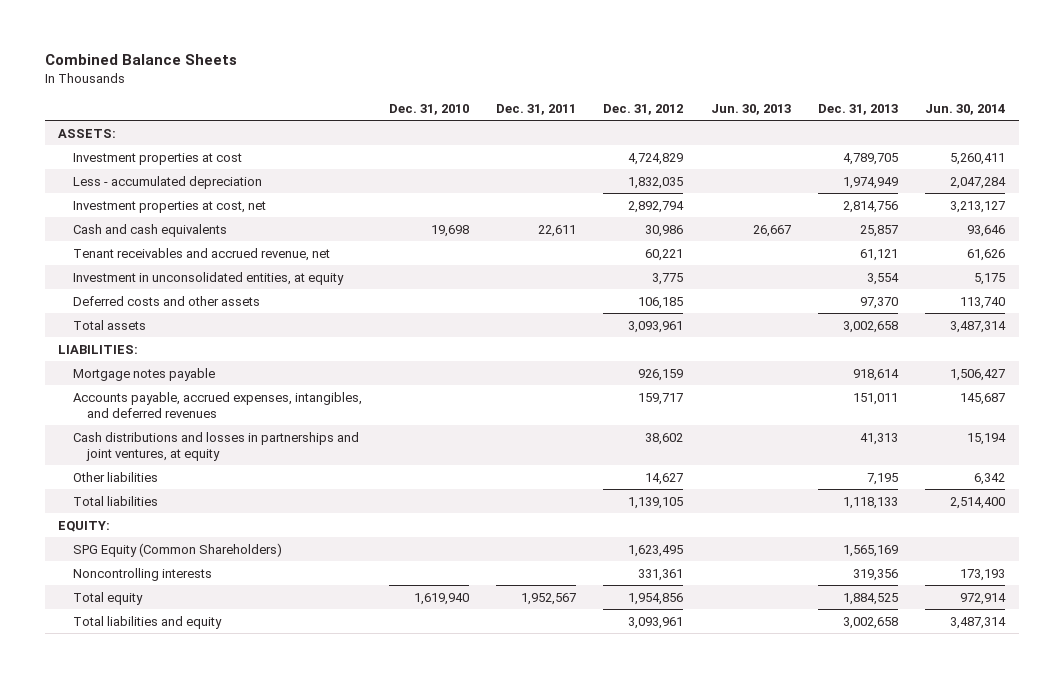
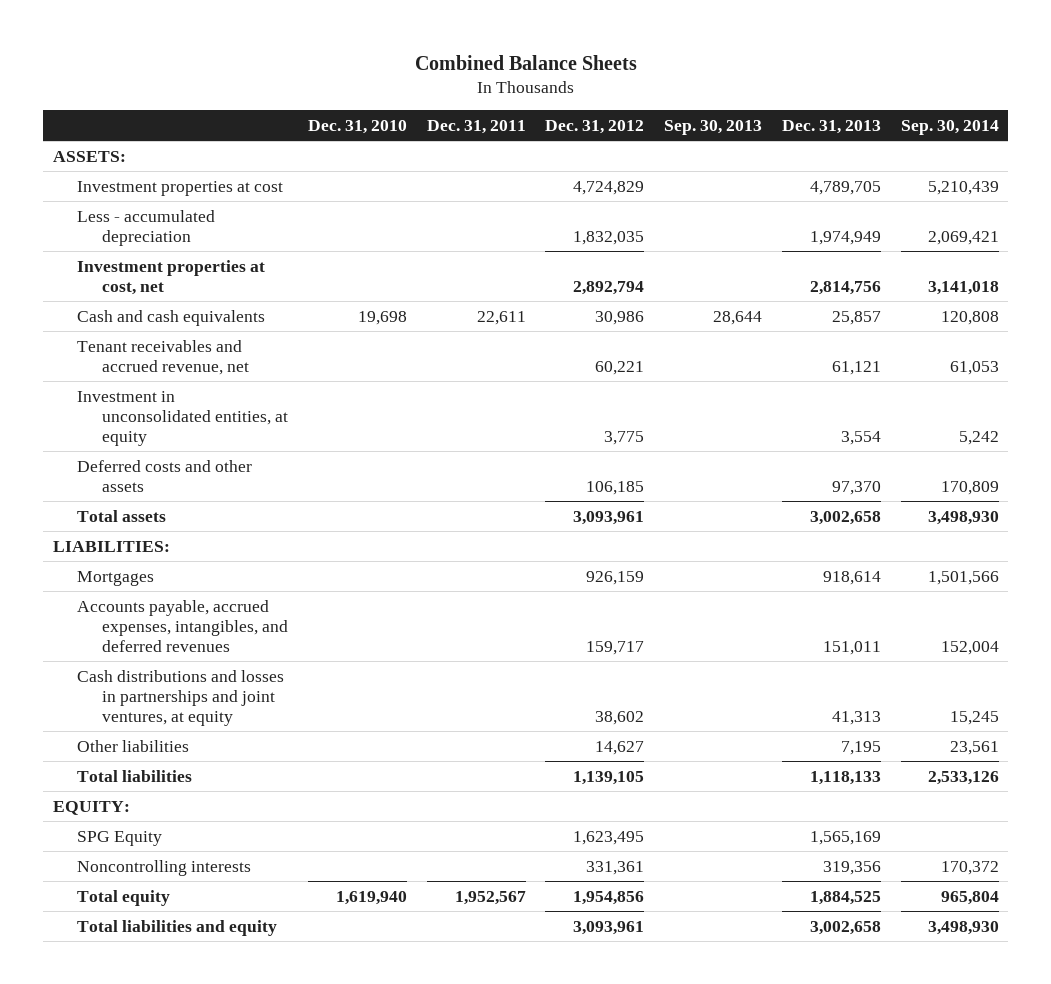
- | Dec. 31, 2010 | Dec. 31, 2011 | Dec. 31, 2012 | Jun. 30, 2013 | Dec. 31, 2013 | Jun. 30, 2014
+ | Dec. 31, 2010 | Dec. 31, 2011 | Dec. 31, 2012 | Sep. 30, 2013 | Dec. 31, 2013 | Sep. 30, 2014
- Mortgage notes payable | | | 926,159 | | 918,614 | 1,506,427
+ Mortgages | | | 926,159 | | 918,614 | 1,501,566
- SPG Equity (Common Shareholders) | | | 1,623,495 | | 1,565,169 |
+ SPG Equity | | | 1,623,495 | | 1,565,169 |

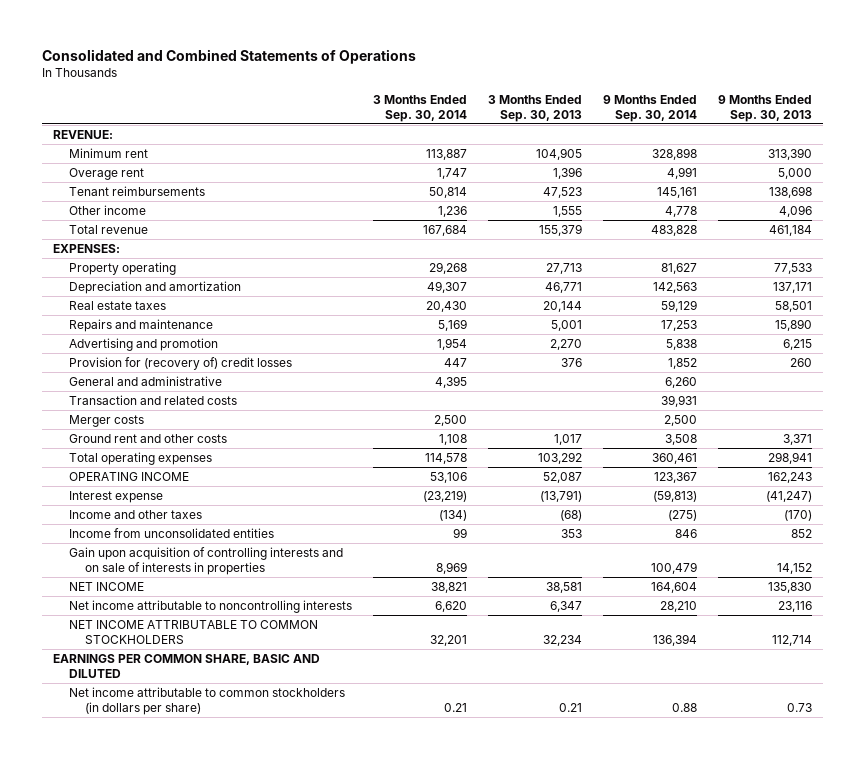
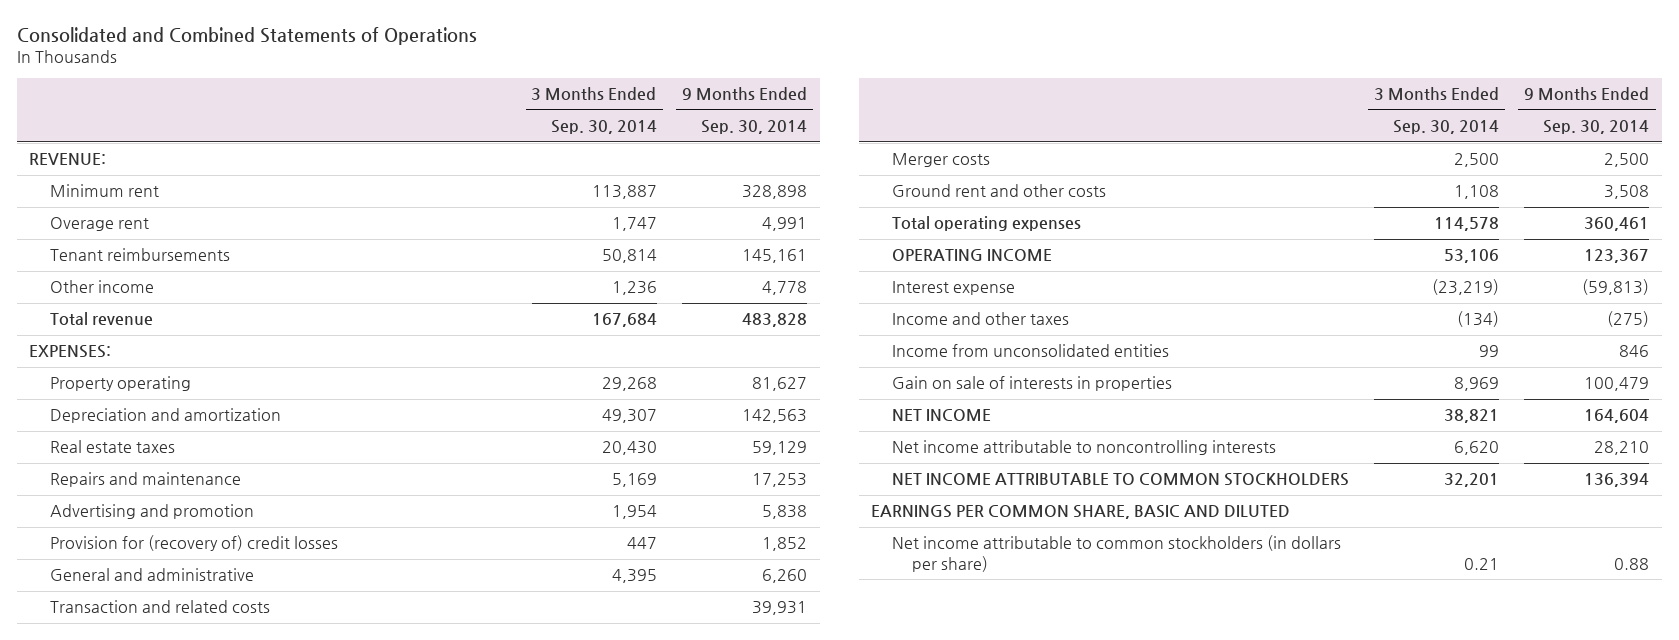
- | 3 Months Ended Sep. 30, 2014 | 3 Months Ended Sep. 30, 2013 | 9 Months Ended Sep. 30, 2014 | 9 Months Ended Sep. 30, 2013
+ | 3 Months Ended Sep. 30, 2014 | 9 Months Ended Sep. 30, 2014
- Gain upon acquisition of controlling interests and on sale of interests in properties | 8,969 | | 100,479 | 14,152
+ Gain on sale of interests in properties | 8,969 | 100,479

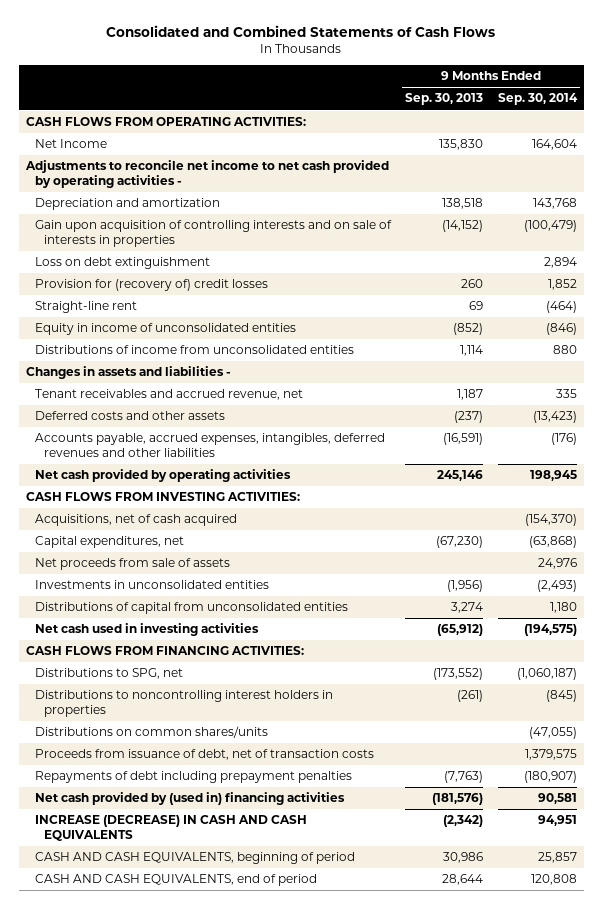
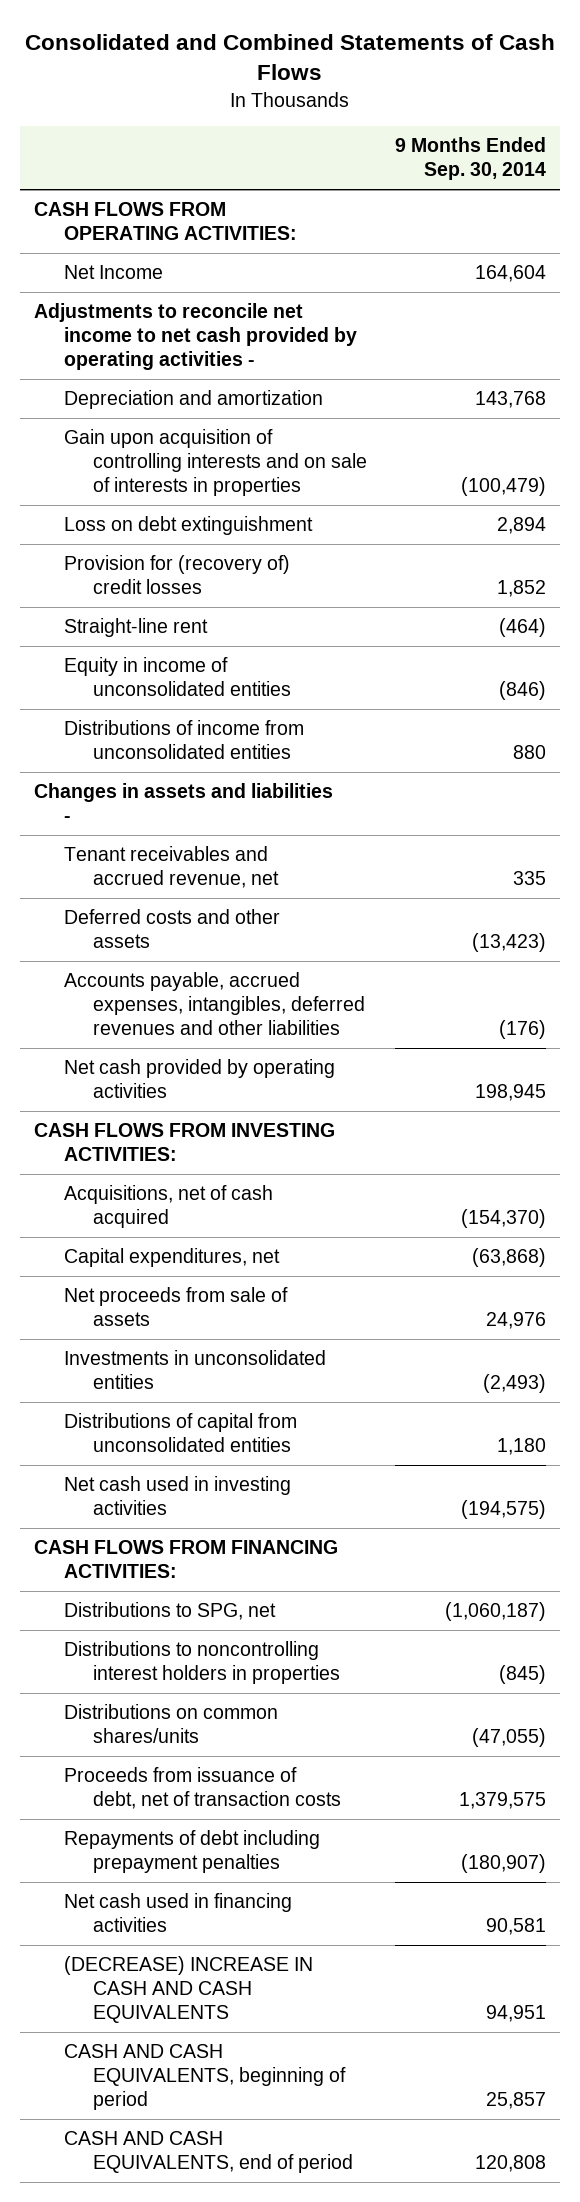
- | 9 Months Ended Sep. 30, 2013 | 9 Months Ended Sep. 30, 2014
+ | 9 Months Ended Sep. 30, 2014
- Net cash provided by (used in) financing activities | (181,576) | 90,581
- INCREASE (DECREASE) IN CASH AND CASH EQUIVALENTS | (2,342) | 94,951
+ Net cash used in financing activities | 90,581
+ (DECREASE) INCREASE IN CASH AND CASH EQUIVALENTS | 94,951

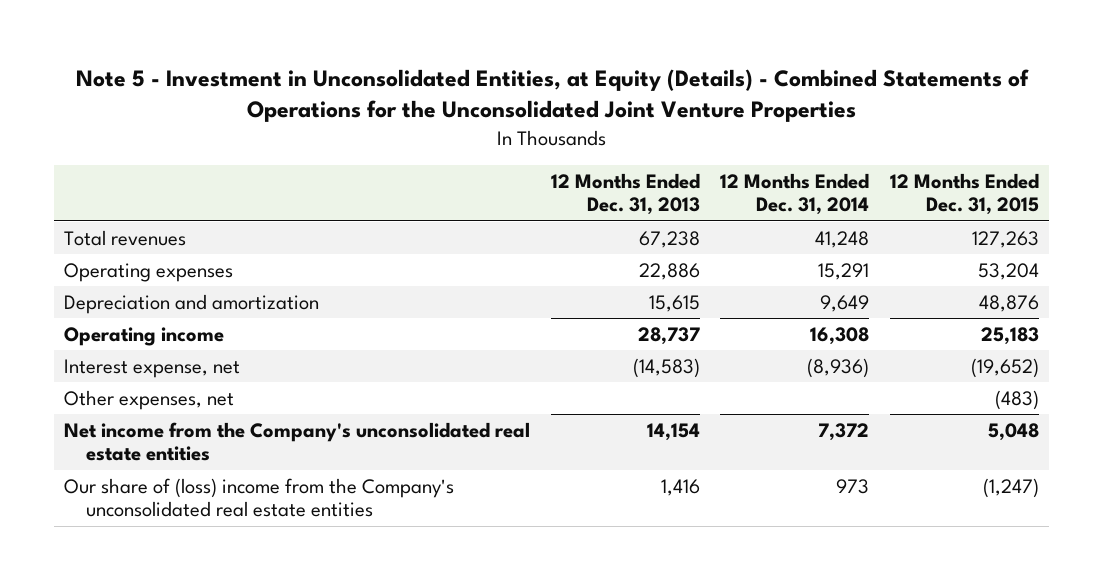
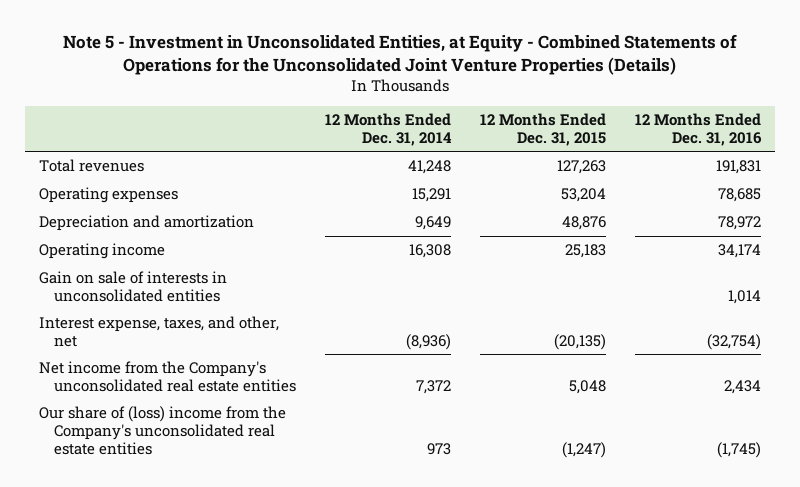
- Note 5 - Investment in Unconsolidated Entities, at Equity (Details) - Combined Statements of Operations for the Unconsolidated Joint Venture Properties
+ Note 5 - Investment in Unconsolidated Entities, at Equity - Combined Statements of Operations for the Unconsolidated Joint Venture Properties (Details)
- | 12 Months Ended Dec. 31, 2013 | 12 Months Ended Dec. 31, 2014 | 12 Months Ended Dec. 31, 2015
+ | 12 Months Ended Dec. 31, 2014 | 12 Months Ended Dec. 31, 2015 | 12 Months Ended Dec. 31, 2016
- Interest expense, net | (14,583) | (8,936) | (19,652)
- Other expenses, net | | | (483)
+ Gain on sale of interests in unconsolidated entities | | | 1,014
+ Interest expense, taxes, and other, net | (8,936) | (20,135) | (32,754)

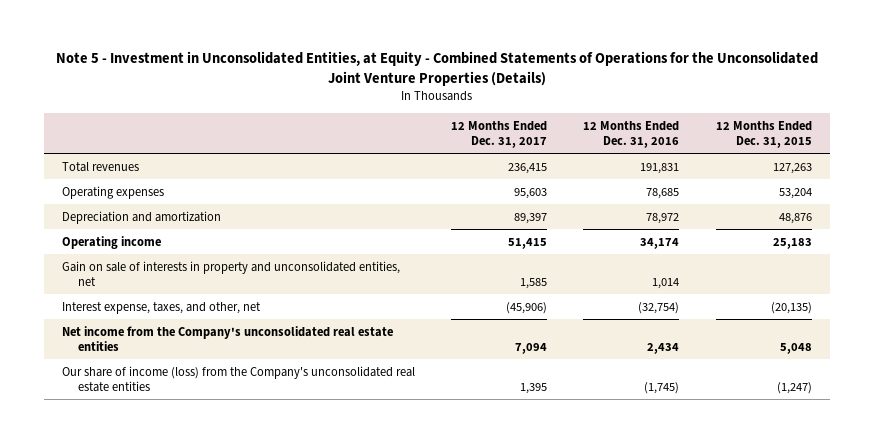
- | 12 Months Ended Dec. 31, 2014 | 12 Months Ended Dec. 31, 2015 | 12 Months Ended Dec. 31, 2016
+ | 12 Months Ended Dec. 31, 2017 | 12 Months Ended Dec. 31, 2016 | 12 Months Ended Dec. 31, 2015
- Gain on sale of interests in unconsolidated entities | | | 1,014
+ Gain on sale of interests in property and unconsolidated entities, net | 1,585 | 1,014 |
- Our share of (loss) income from the Company's unconsolidated real estate entities | 973 | (1,247) | (1,745)
+ Our share of income (loss) from the Company's unconsolidated real estate entities | 1,395 | (1,745) | (1,247)

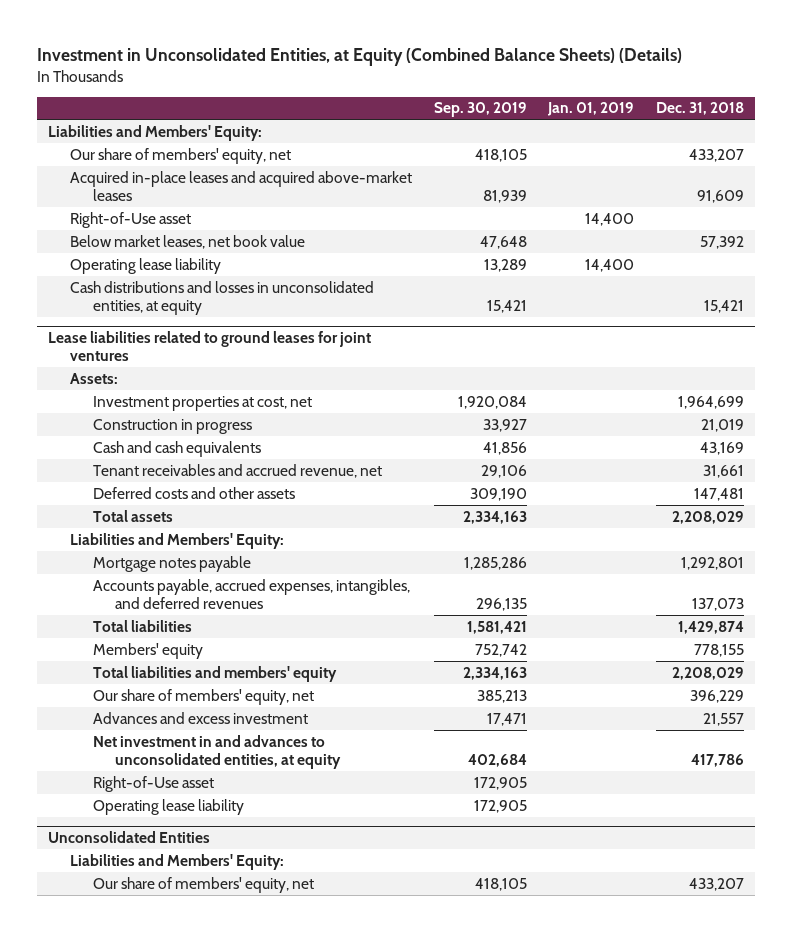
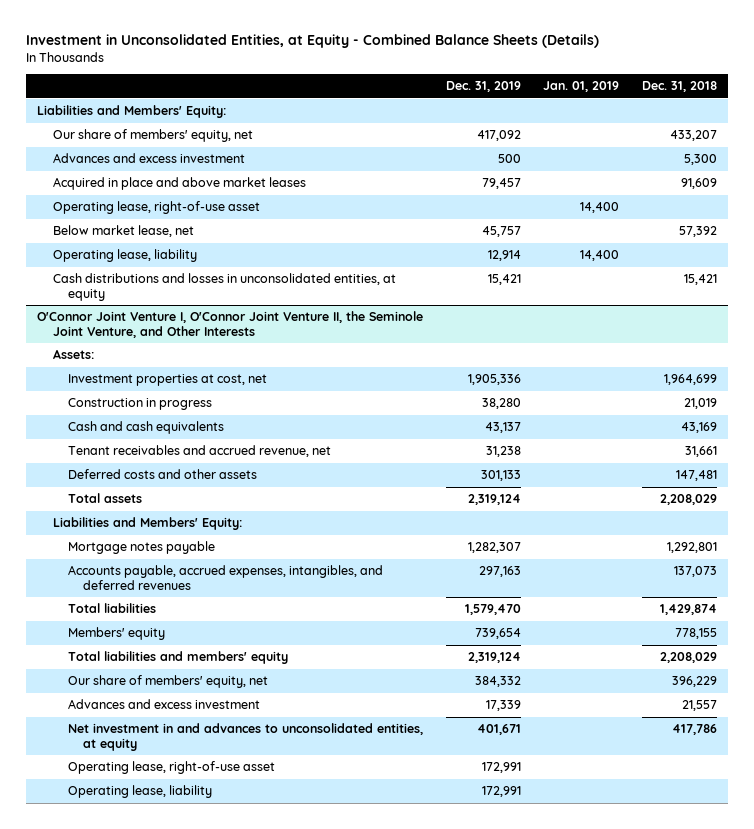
- Investment in Unconsolidated Entities, at Equity (Combined Balance Sheets) (Details)
+ Investment in Unconsolidated Entities, at Equity - Combined Balance Sheets (Details)
- | Sep. 30, 2019 | Jan. 01, 2019 | Dec. 31, 2018
+ | Dec. 31, 2019 | Jan. 01, 2019 | Dec. 31, 2018
- Acquired in-place leases and acquired above-market leases | 81,939 | | 91,609
- Right-of-Use asset | | 14,400 |
- Below market leases, net book value | 47,648 | | 57,392
- Operating lease liability | 13,289 | 14,400 |
+ Advances and excess investment | 500 | | 5,300
+ Acquired in place and above market leases | 79,457 | | 91,609
+ Operating lease, right-of-use asset | | 14,400 |
+ Below market lease, net | 45,757 | | 57,392
+ Operating lease, liability | 12,914 | 14,400 |
- Lease liabilities related to ground leases for joint ventures
+ O'Connor Joint Venture I, O'Connor Joint Venture II, the Seminole Joint Venture, and Other Interests
- Right-of-Use asset | 172,905 | |
- Operating lease liability | 172,905 | |
- Unconsolidated Entities
- Liabilities and Members' Equity:
- Our share of members' equity, net | 418,105 | | 433,207
+ Operating lease, right-of-use asset | 172,991 | |
+ Operating lease, liability | 172,991 | |

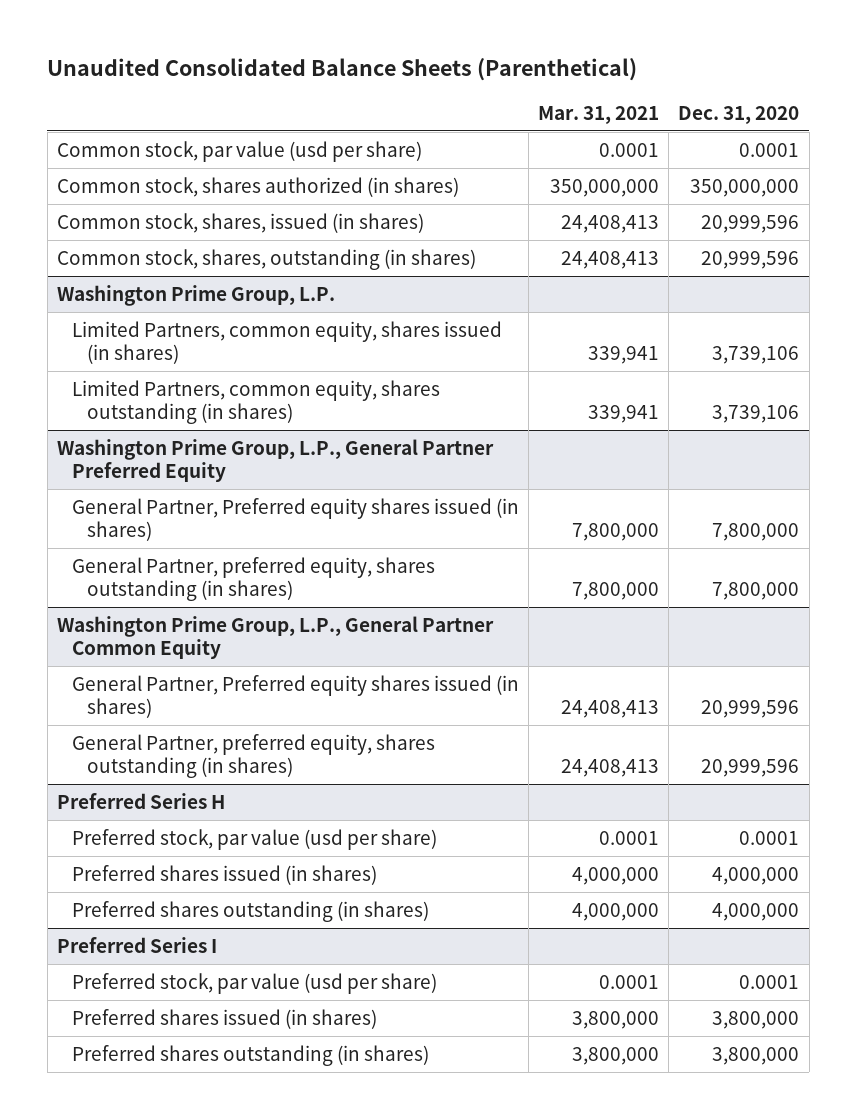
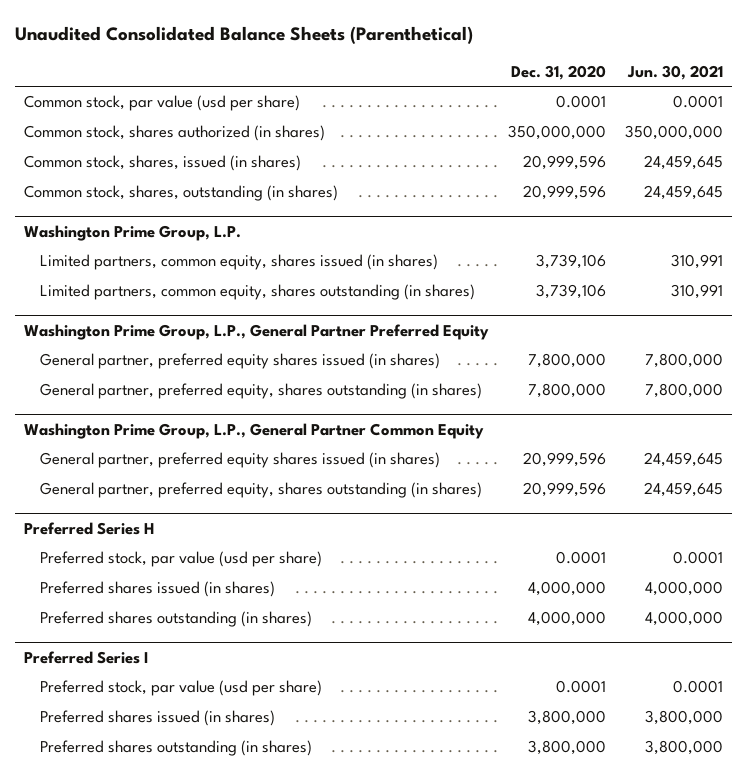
- | Mar. 31, 2021 | Dec. 31, 2020
+ | Dec. 31, 2020 | Jun. 30, 2021
@ Washington Prime Group, L.P.
- Limited Partners, common equity, shares issued (in shares) | 339,941 | 3,739,106
- Limited Partners, common equity, shares outstanding (in shares) | 339,941 | 3,739,106
+ Limited partners, common equity, shares issued (in shares) | 3,739,106 | 310,991
+ Limited partners, common equity, shares outstanding (in shares) | 3,739,106 | 310,991
@ Washington Prime Group, L.P., General Partner Preferred Equity
- General Partner, Preferred equity shares issued (in shares) | 7,800,000 | 7,800,000
- General Partner, preferred equity, shares outstanding (in shares) | 7,800,000 | 7,800,000
+ General partner, preferred equity shares issued (in shares) | 7,800,000 | 7,800,000
+ General partner, preferred equity, shares outstanding (in shares) | 7,800,000 | 7,800,000
@ Washington Prime Group, L.P., General Partner Common Equity
- General Partner, Preferred equity shares issued (in shares) | 24,408,413 | 20,999,596
- General Partner, preferred equity, shares outstanding (in shares) | 24,408,413 | 20,999,596
+ General partner, preferred equity shares issued (in shares) | 20,999,596 | 24,459,645
+ General partner, preferred equity, shares outstanding (in shares) | 20,999,596 | 24,459,645

